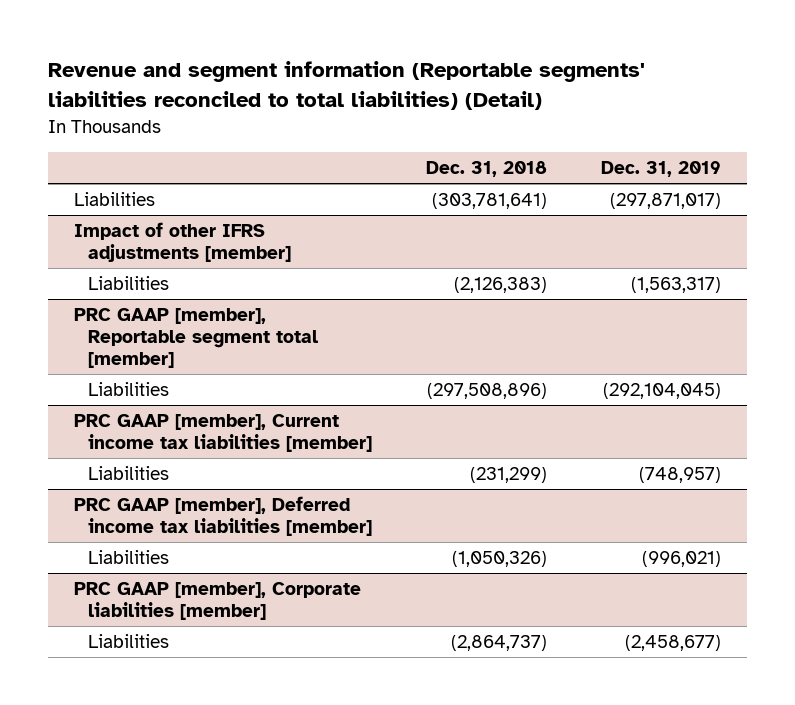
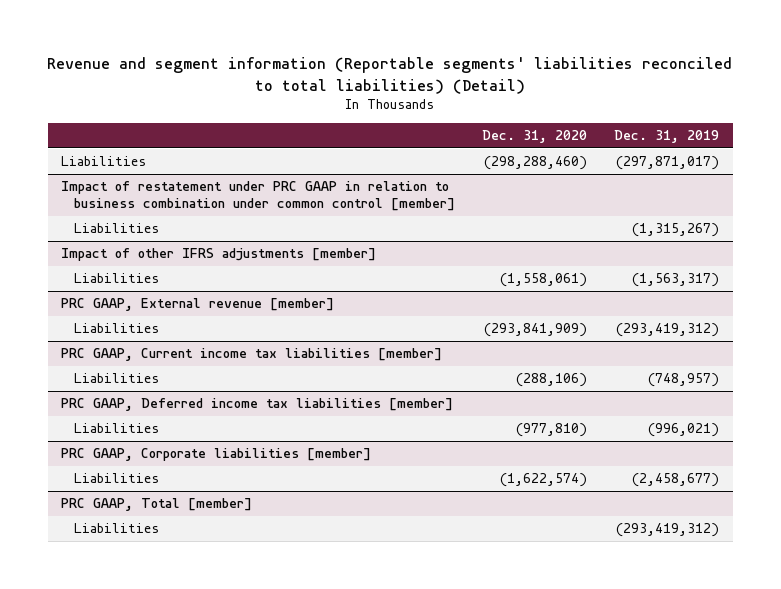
- | Dec. 31, 2018 | Dec. 31, 2019
+ | Dec. 31, 2020 | Dec. 31, 2019
+ Impact of restatement under PRC GAAP in relation to business combination under common control [member]
+ Liabilities | | (1,315,267)
- PRC GAAP [member], Reportable segment total [member]
- Liabilities | (297,508,896) | (292,104,045)
- PRC GAAP [member], Current income tax liabilities [member]
+ PRC GAAP, External revenue [member]
+ Liabilities | (293,841,909) | (293,419,312)
+ PRC GAAP, Current income tax liabilities [member]
- PRC GAAP [member], Deferred income tax liabilities [member]
+ PRC GAAP, Deferred income tax liabilities [member]
- PRC GAAP [member], Corporate liabilities [member]
+ PRC GAAP, Corporate liabilities [member]
+ PRC GAAP, Total [member]
+ Liabilities | | (293,419,312)

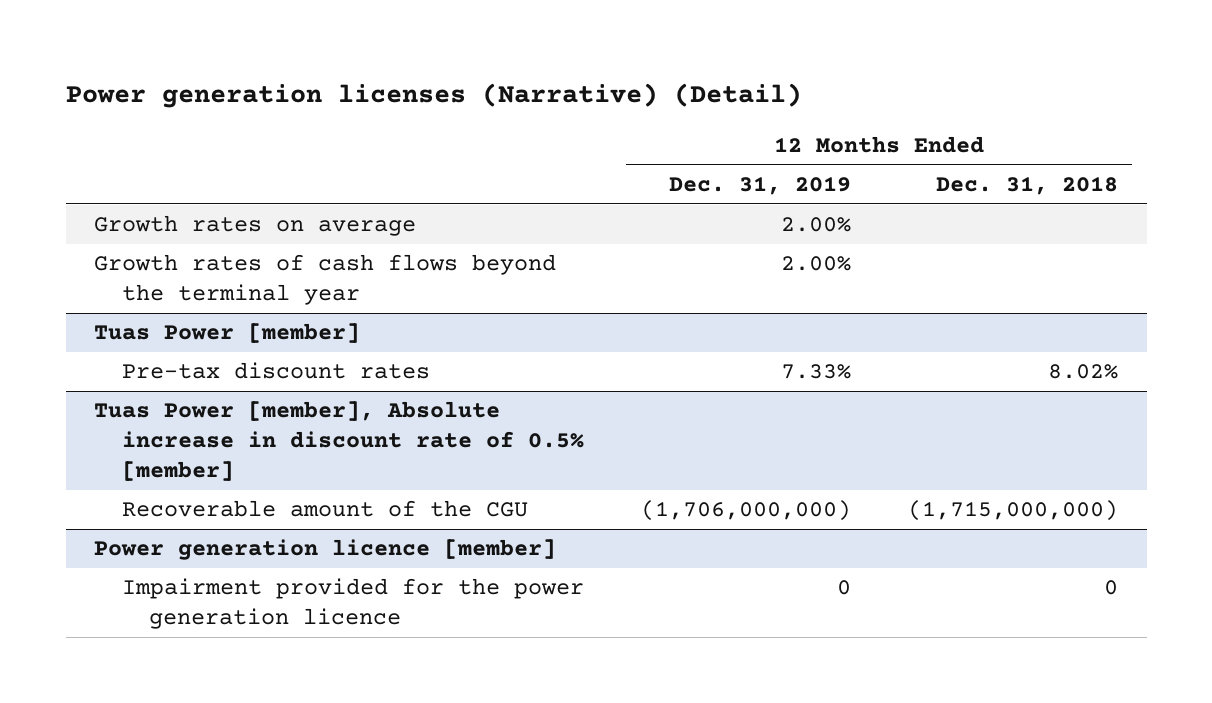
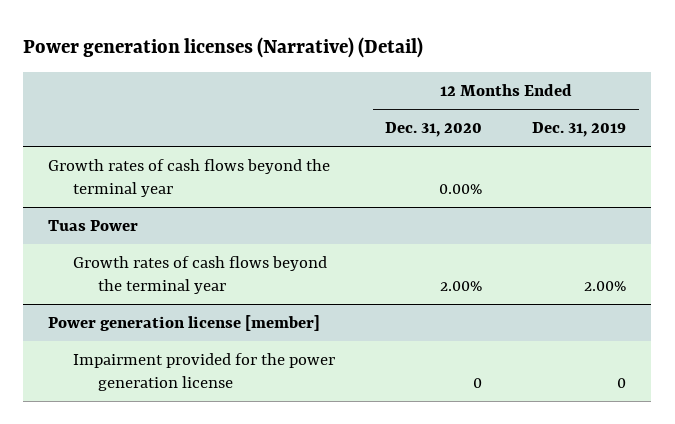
- | 12 Months Ended Dec. 31, 2019 | 12 Months Ended Dec. 31, 2018
+ | 12 Months Ended Dec. 31, 2020 | 12 Months Ended Dec. 31, 2019
- Growth rates on average | 2.00% |
+ Growth rates of cash flows beyond the terminal year | 0.00% |
+ Tuas Power
- Tuas Power [member]
- Pre-tax discount rates | 7.33% | 8.02%
- Tuas Power [member], Absolute increase in discount rate of 0.5% [member]
- Recoverable amount of the CGU | (1,706,000,000) | (1,715,000,000)
- Power generation licence [member]
- Impairment provided for the power generation licence | 0 | 0
+ Power generation license [member]
+ Impairment provided for the power generation license | 0 | 0

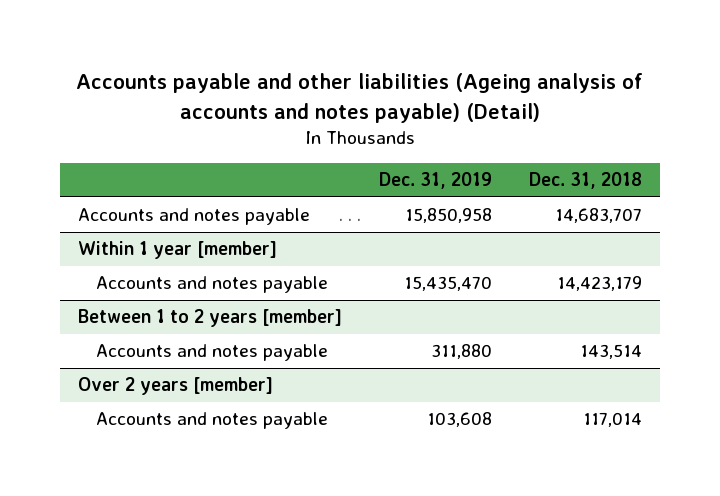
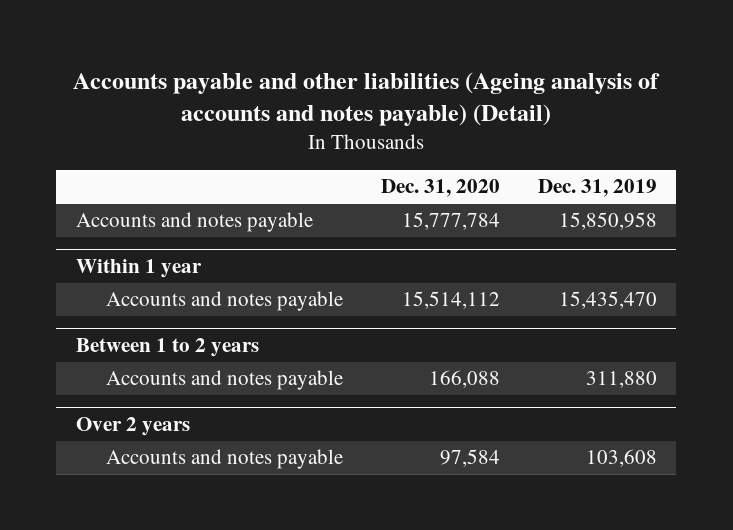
- | Dec. 31, 2019 | Dec. 31, 2018
+ | Dec. 31, 2020 | Dec. 31, 2019
- Within 1 year [member]
+ Within 1 year
- Between 1 to 2 years [member]
+ Between 1 to 2 years
- Over 2 years [member]
+ Over 2 years

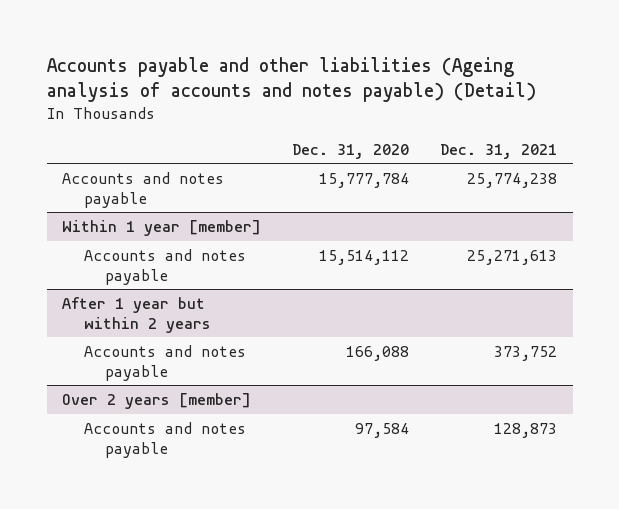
- | Dec. 31, 2020 | Dec. 31, 2019
+ | Dec. 31, 2020 | Dec. 31, 2021
- Within 1 year
+ Within 1 year [member]
- Between 1 to 2 years
+ After 1 year but within 2 years
- Over 2 years
+ Over 2 years [member]

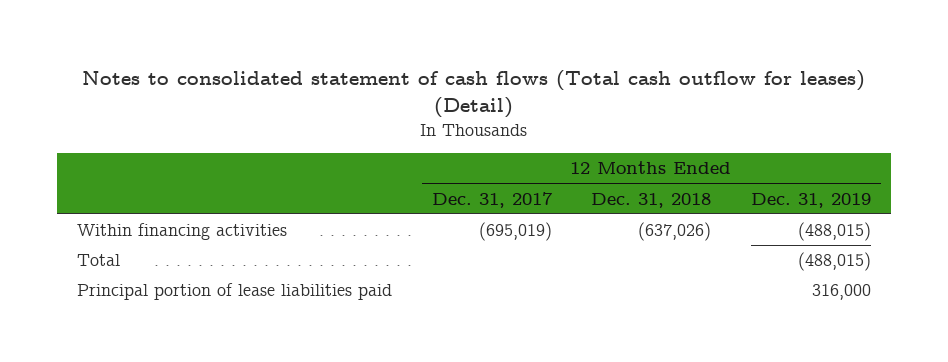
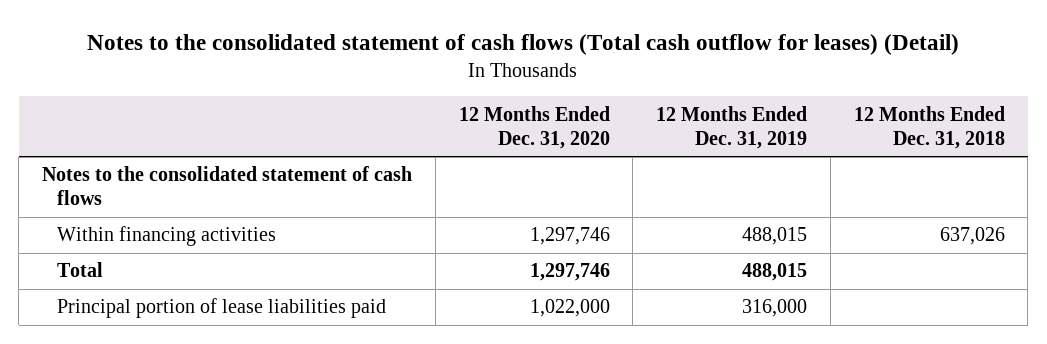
- Notes to consolidated statement of cash flows (Total cash outflow for leases) (Detail)
+ Notes to the consolidated statement of cash flows (Total cash outflow for leases) (Detail)
- | 12 Months Ended Dec. 31, 2017 | 12 Months Ended Dec. 31, 2018 | 12 Months Ended Dec. 31, 2019
+ | 12 Months Ended Dec. 31, 2020 | 12 Months Ended Dec. 31, 2019 | 12 Months Ended Dec. 31, 2018
- Within financing activities | (695,019) | (637,026) | (488,015)
- Total | | | (488,015)
+ Notes to the consolidated statement of cash flows
+ Within financing activities | 1,297,746 | 488,015 | 637,026
+ Total | 1,297,746 | 488,015 |

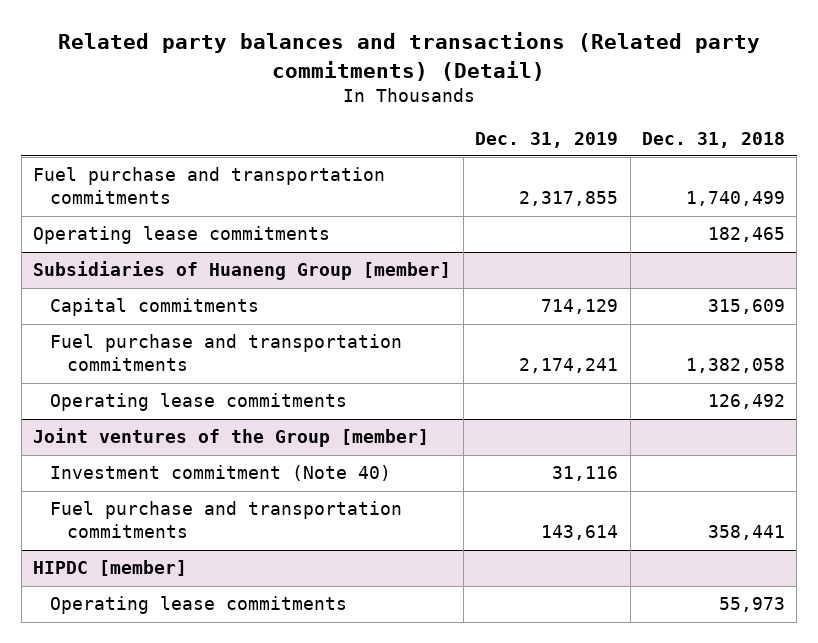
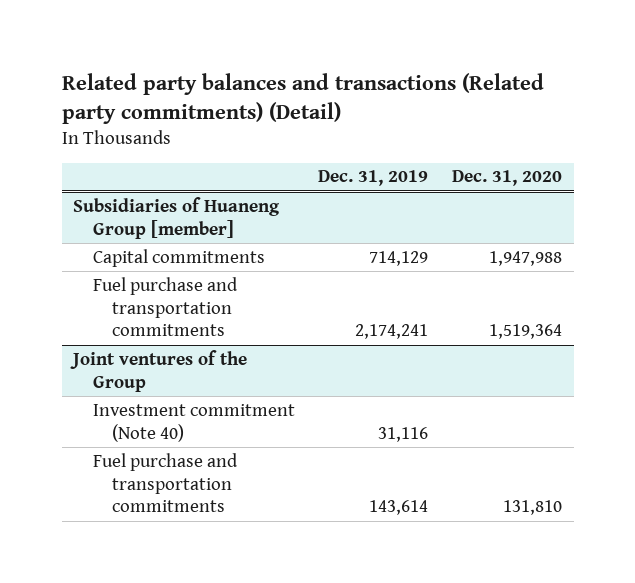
- | Dec. 31, 2019 | Dec. 31, 2018
+ | Dec. 31, 2019 | Dec. 31, 2020
- Fuel purchase and transportation commitments | 2,317,855 | 1,740,499
- Operating lease commitments | | 182,465
@ Subsidiaries of Huaneng Group [member]
- Operating lease commitments | | 126,492
- Joint ventures of the Group [member]
+ Joint ventures of the Group
- HIPDC [member]
- Operating lease commitments | | 55,973

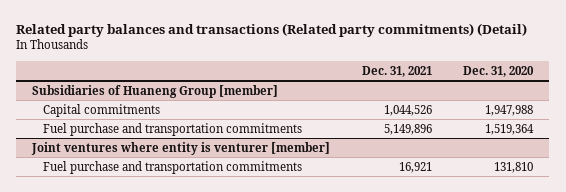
- | Dec. 31, 2019 | Dec. 31, 2020
+ | Dec. 31, 2021 | Dec. 31, 2020
- Joint ventures of the Group
- Investment commitment (Note 40) | 31,116 |
+ Joint ventures where entity is venturer [member]

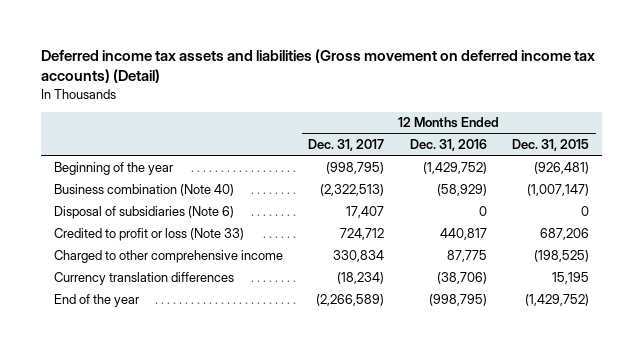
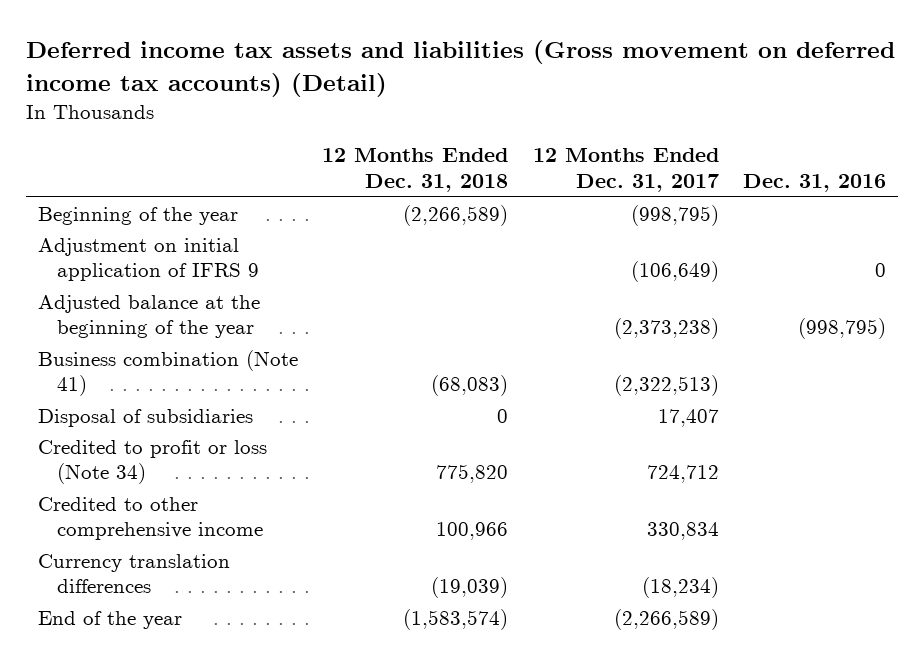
- | 12 Months Ended Dec. 31, 2017 | 12 Months Ended Dec. 31, 2016 | 12 Months Ended Dec. 31, 2015
+ | 12 Months Ended Dec. 31, 2018 | 12 Months Ended Dec. 31, 2017 | Dec. 31, 2016
- Business combination (Note 40) | (2,322,513) | (58,929) | (1,007,147)
- Disposal of subsidiaries (Note 6) | 17,407 | 0 | 0
- Credited to profit or loss (Note 33) | 724,712 | 440,817 | 687,206
- Charged to other comprehensive income | 330,834 | 87,775 | (198,525)
+ Adjustment on initial application of IFRS 9 | | (106,649) | 0
+ Adjusted balance at the beginning of the year | | (2,373,238) | (998,795)
+ Business combination (Note 41) | (68,083) | (2,322,513) |
+ Disposal of subsidiaries | 0 | 17,407 |
+ Credited to profit or loss (Note 34) | 775,820 | 724,712 |
+ Credited to other comprehensive income | 100,966 | 330,834 |

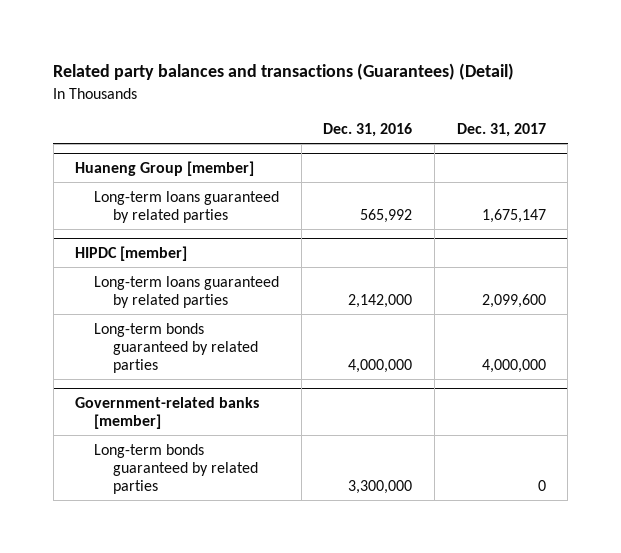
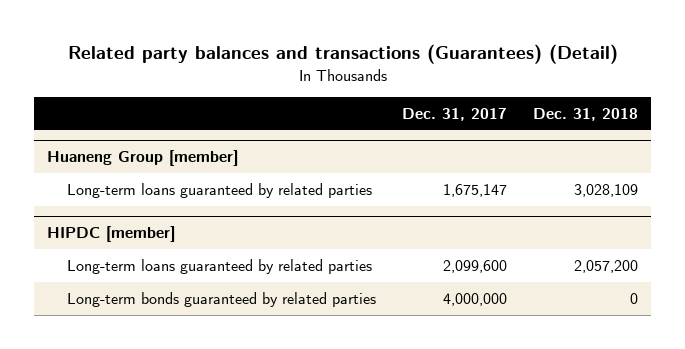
- | Dec. 31, 2016 | Dec. 31, 2017
+ | Dec. 31, 2017 | Dec. 31, 2018
- Government-related banks [member]
- Long-term bonds guaranteed by related parties | 3,300,000 | 0

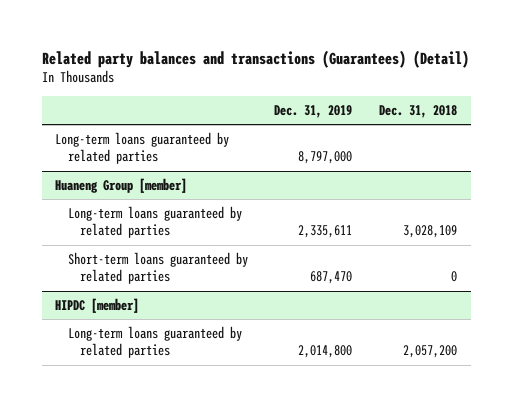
- | Dec. 31, 2017 | Dec. 31, 2018
+ | Dec. 31, 2019 | Dec. 31, 2018
+ Long-term loans guaranteed by related parties | 8,797,000 |
@ Huaneng Group [member]
+ Short-term loans guaranteed by related parties | 687,470 | 0
@ HIPDC [member]
- Long-term bonds guaranteed by related parties | 4,000,000 | 0

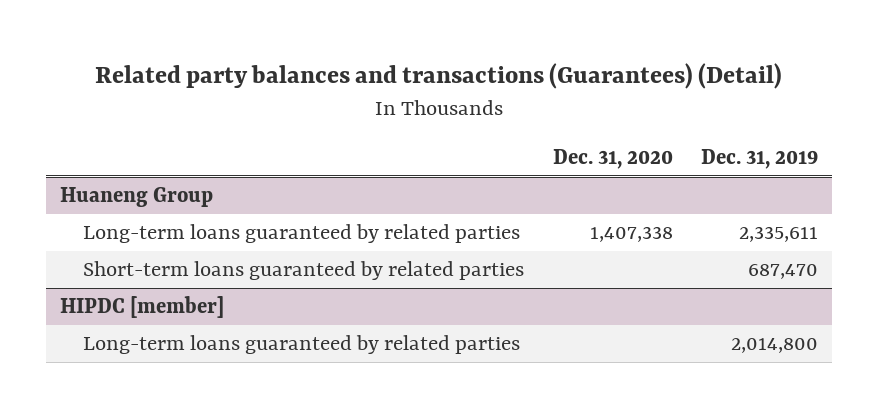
- | Dec. 31, 2019 | Dec. 31, 2018
+ | Dec. 31, 2020 | Dec. 31, 2019
- Long-term loans guaranteed by related parties | 8,797,000 |
- Huaneng Group [member]
+ Huaneng Group

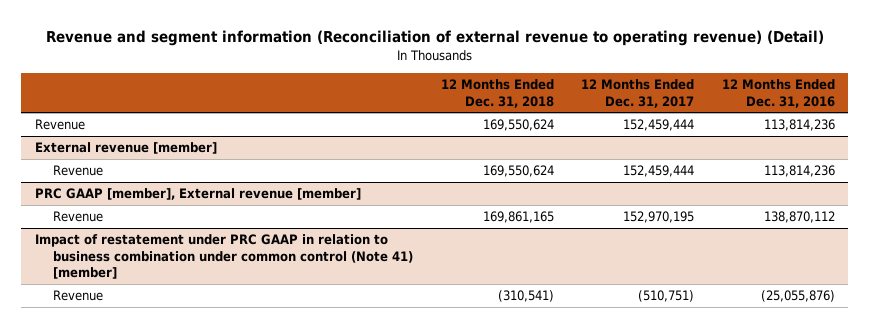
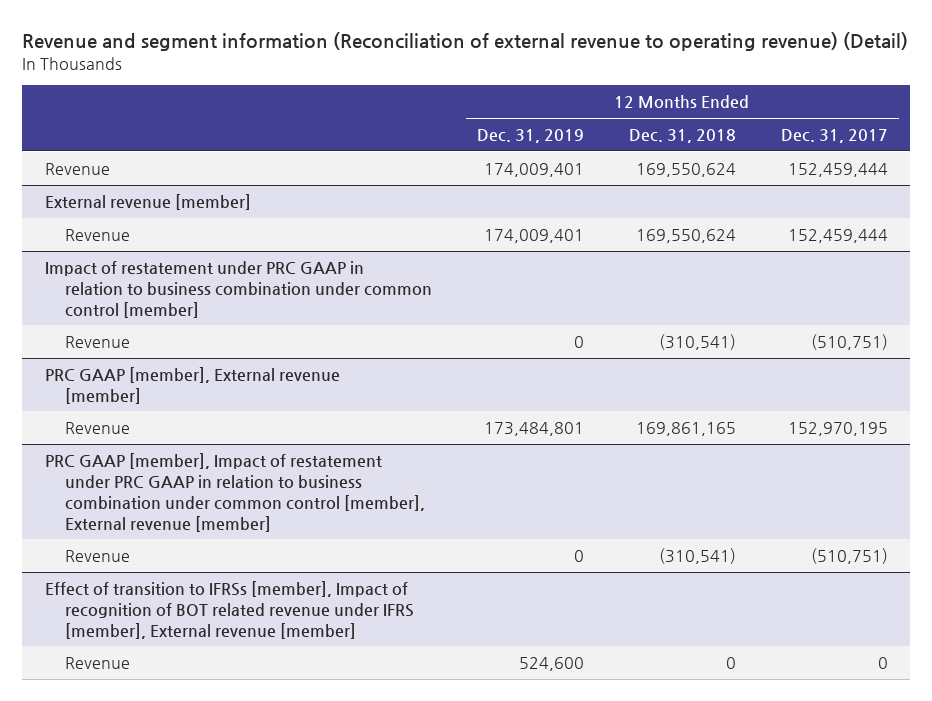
- | 12 Months Ended Dec. 31, 2018 | 12 Months Ended Dec. 31, 2017 | 12 Months Ended Dec. 31, 2016
+ | 12 Months Ended Dec. 31, 2019 | 12 Months Ended Dec. 31, 2018 | 12 Months Ended Dec. 31, 2017
+ Impact of restatement under PRC GAAP in relation to business combination under common control [member]
+ Revenue | 0 | (310,541) | (510,751)
- Impact of restatement under PRC GAAP in relation to business combination under common control (Note 41) [member]
+ PRC GAAP [member], Impact of restatement under PRC GAAP in relation to business combination under common control [member], External revenue [member]
+ Effect of transition to IFRSs [member], Impact of recognition of BOT related revenue under IFRS [member], External revenue [member]
+ Revenue | 524,600 | 0 | 0

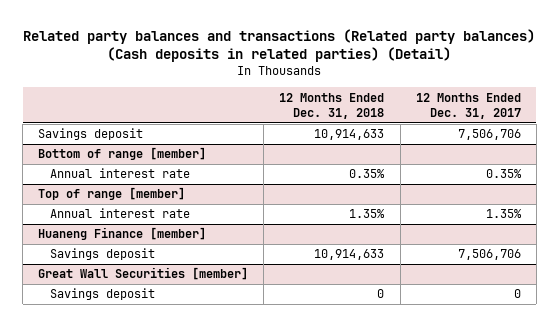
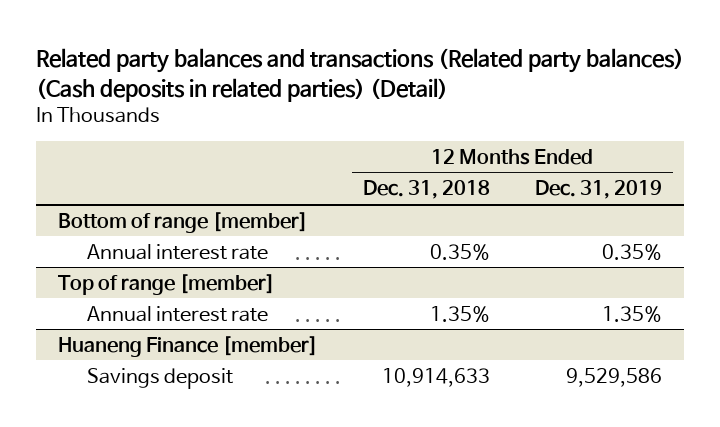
- | 12 Months Ended Dec. 31, 2018 | 12 Months Ended Dec. 31, 2017
+ | 12 Months Ended Dec. 31, 2018 | 12 Months Ended Dec. 31, 2019
- Savings deposit | 10,914,633 | 7,506,706
- Great Wall Securities [member]
- Savings deposit | 0 | 0

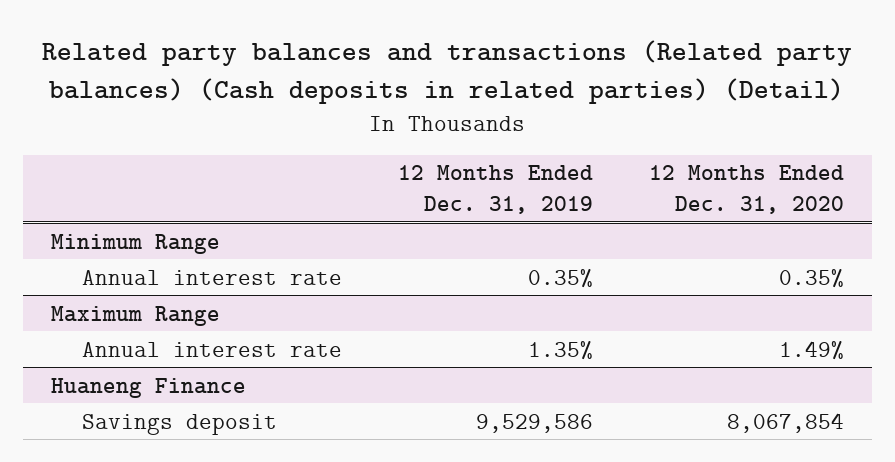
- | 12 Months Ended Dec. 31, 2018 | 12 Months Ended Dec. 31, 2019
+ | 12 Months Ended Dec. 31, 2019 | 12 Months Ended Dec. 31, 2020
- Bottom of range [member]
+ Minimum Range
- Top of range [member]
+ Maximum Range
- Huaneng Finance [member]
+ Huaneng Finance

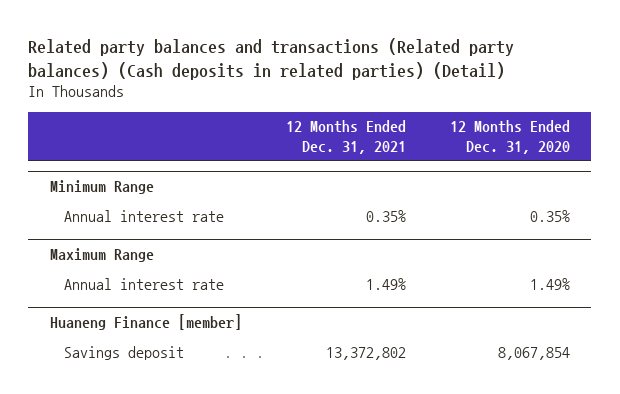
- | 12 Months Ended Dec. 31, 2019 | 12 Months Ended Dec. 31, 2020
+ | 12 Months Ended Dec. 31, 2021 | 12 Months Ended Dec. 31, 2020
- Huaneng Finance
+ Huaneng Finance [member]

